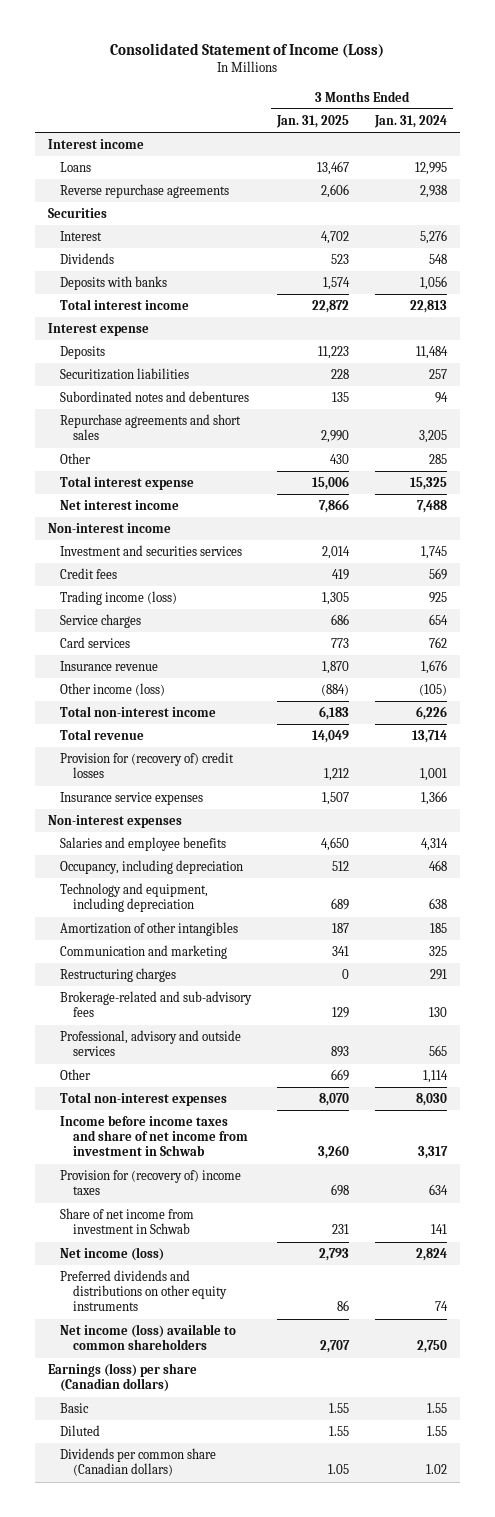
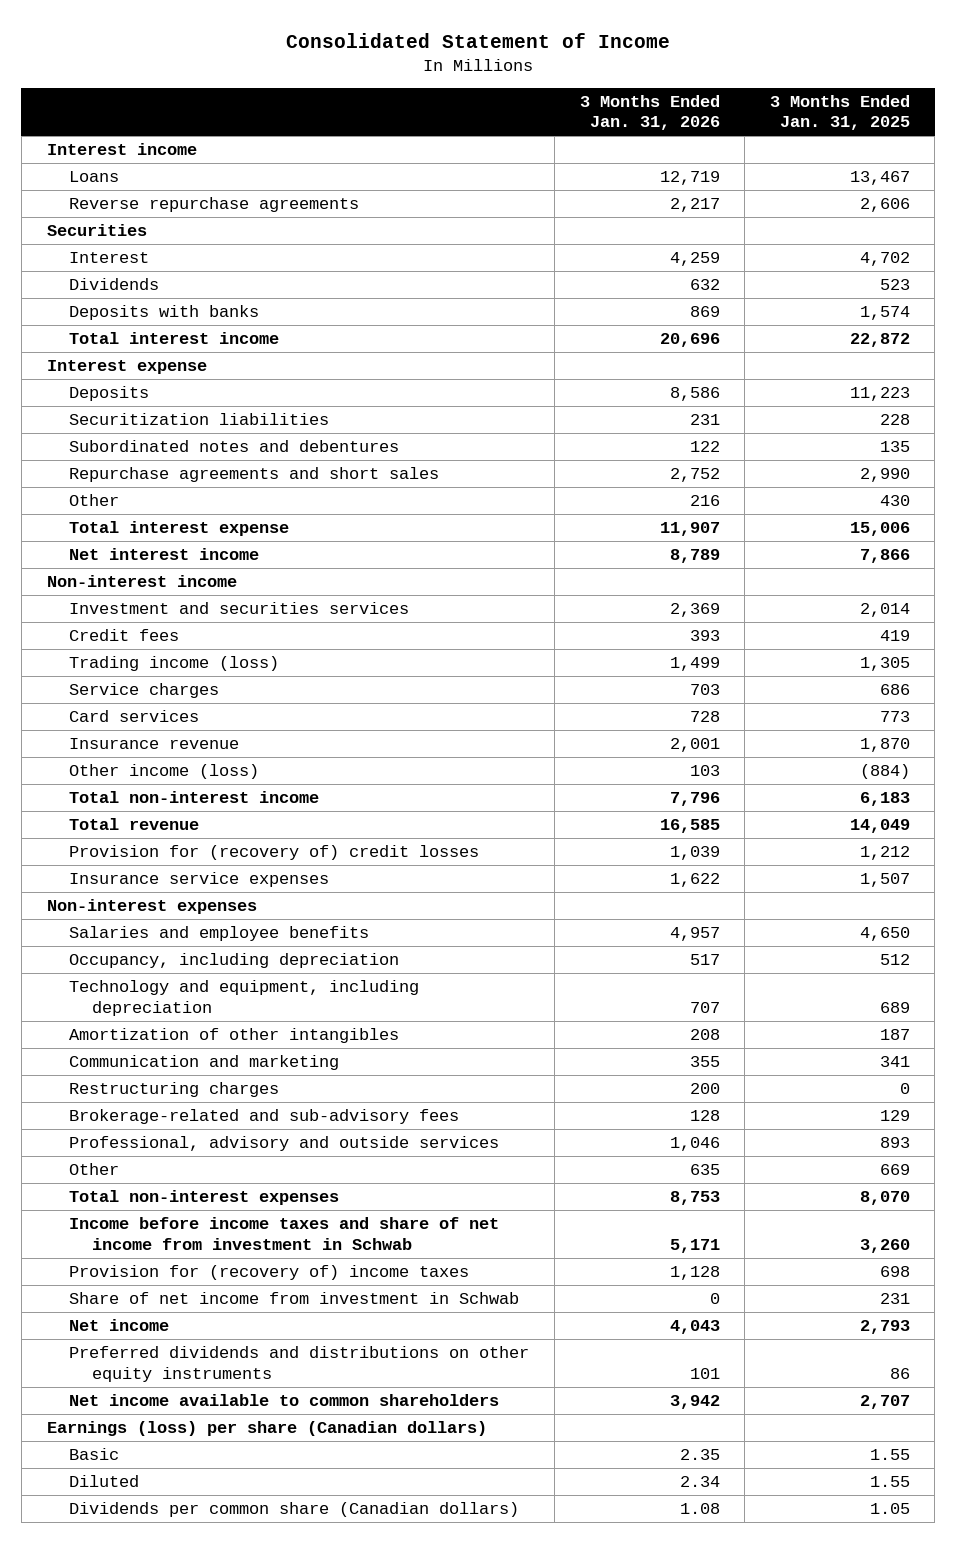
- Consolidated Statement of Income (Loss)
+ Consolidated Statement of Income
- | 3 Months Ended Jan. 31, 2025 | 3 Months Ended Jan. 31, 2024
+ | 3 Months Ended Jan. 31, 2026 | 3 Months Ended Jan. 31, 2025
- Net income (loss) | 2,793 | 2,824
+ Net income | 4,043 | 2,793
- Net income (loss) available to common shareholders | 2,707 | 2,750
+ Net income available to common shareholders | 3,942 | 2,707

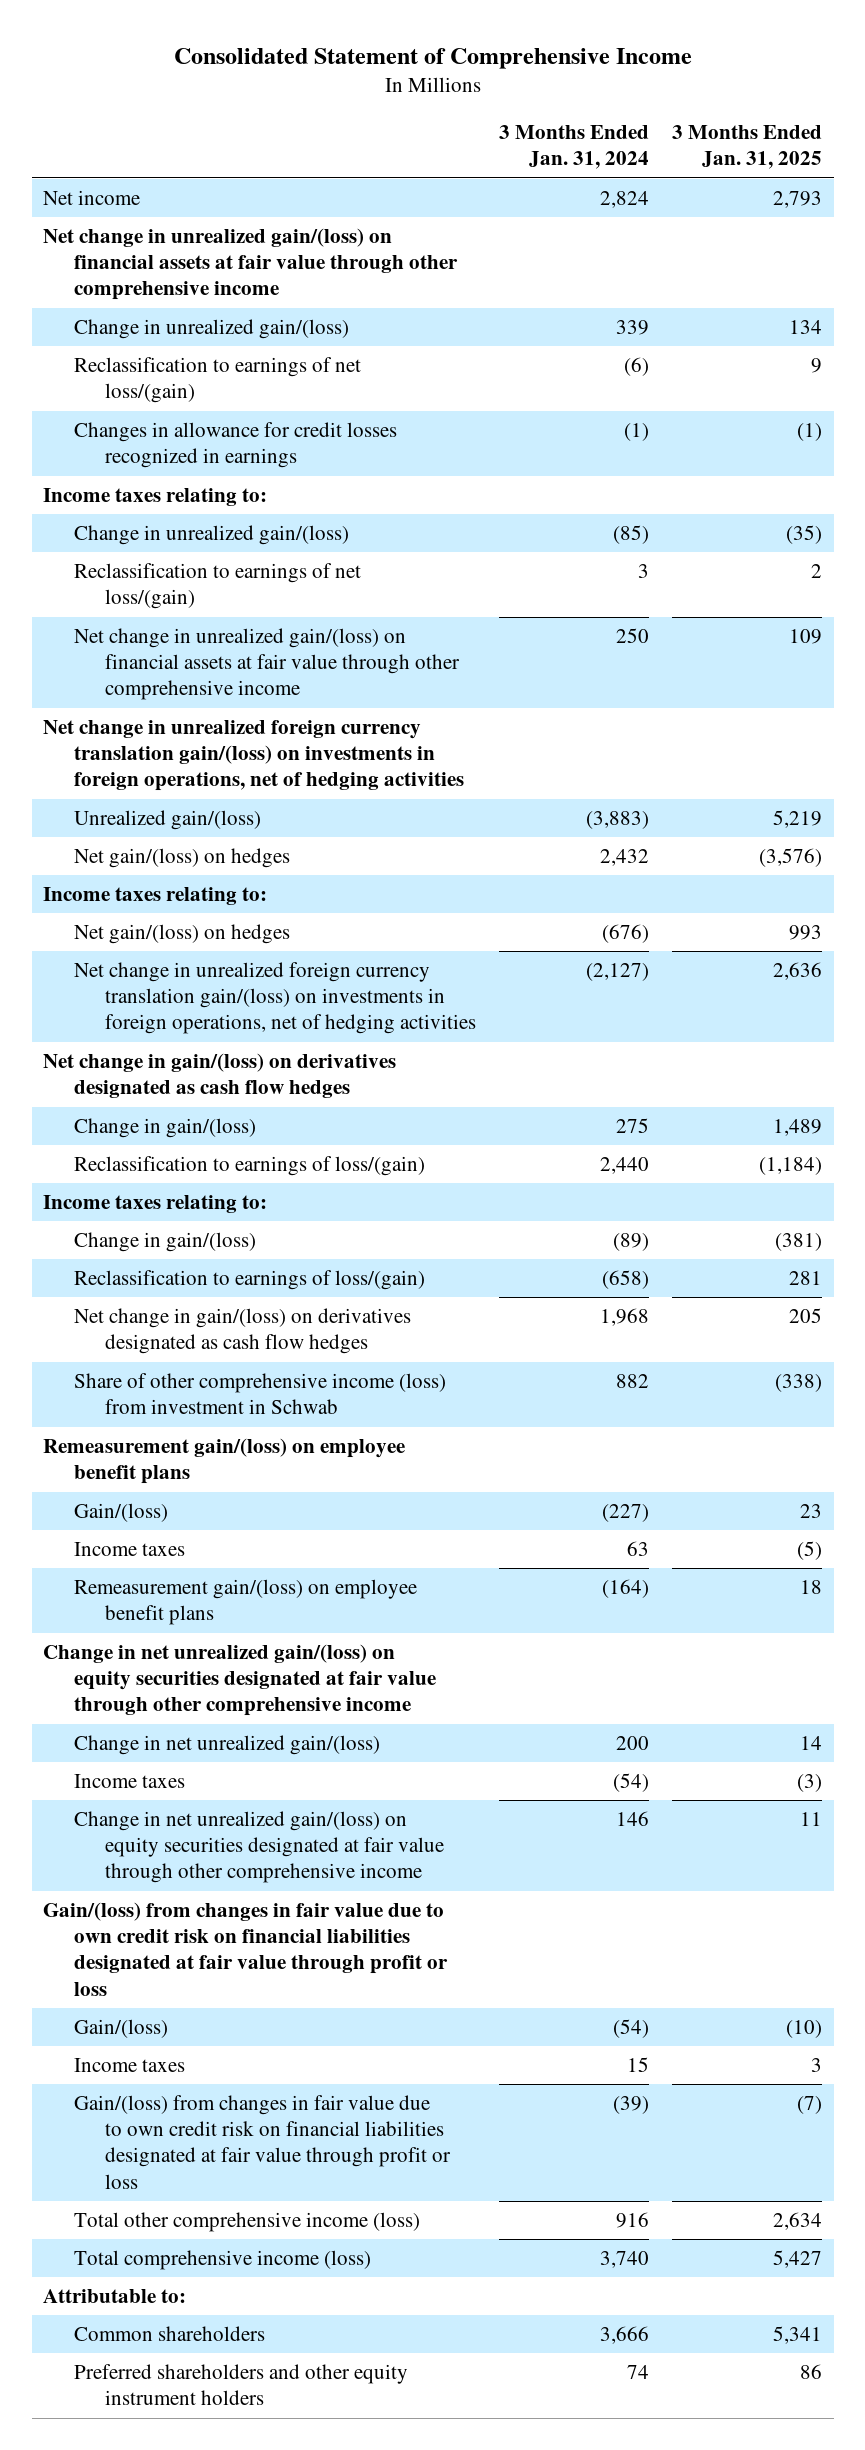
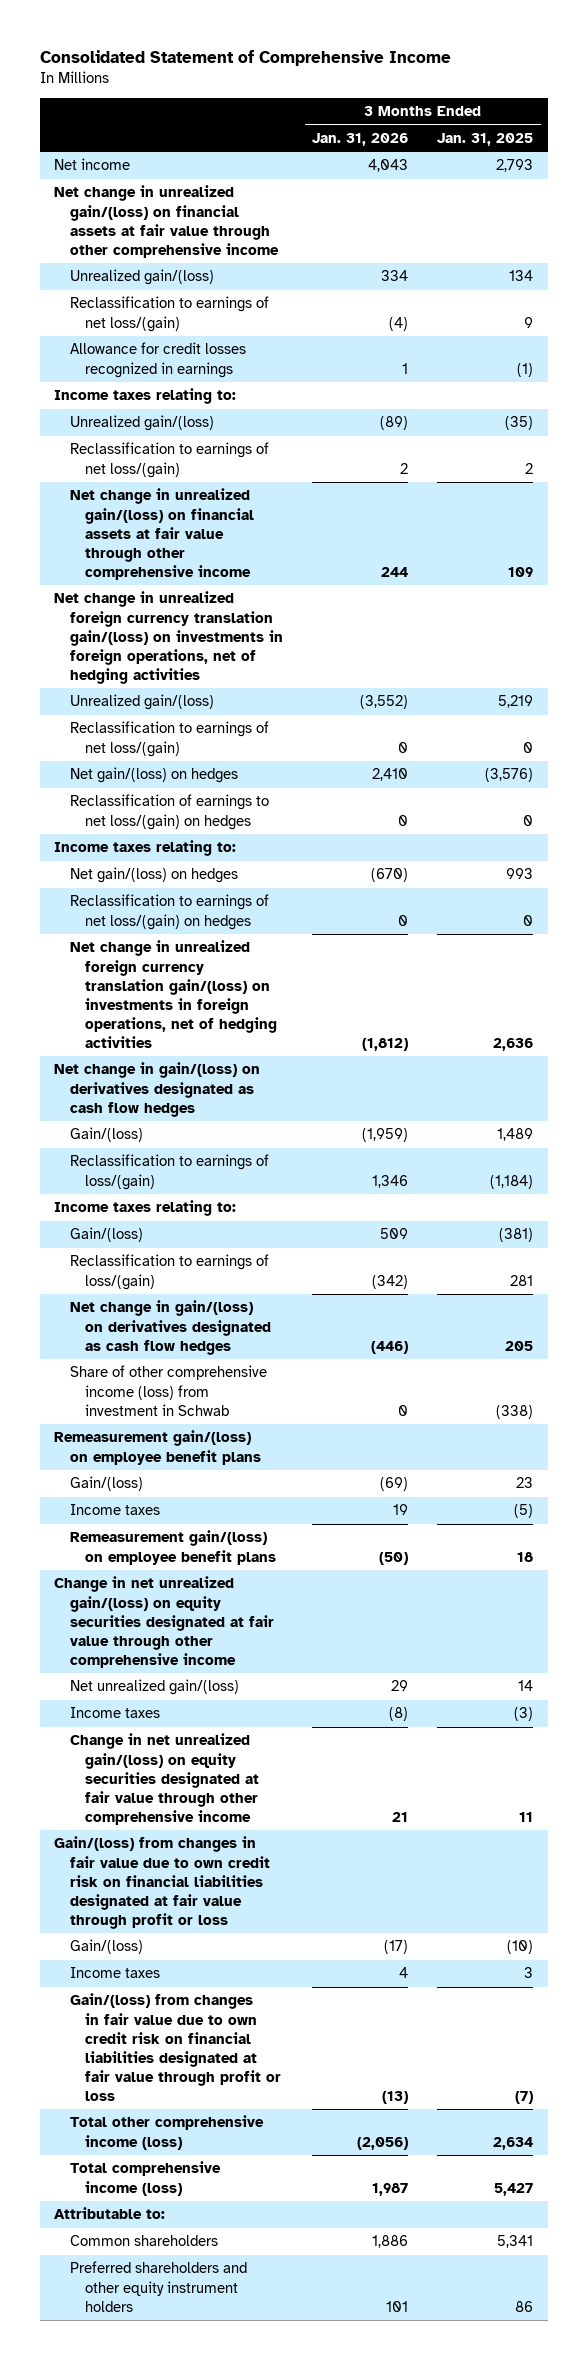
- | 3 Months Ended Jan. 31, 2024 | 3 Months Ended Jan. 31, 2025
+ | 3 Months Ended Jan. 31, 2026 | 3 Months Ended Jan. 31, 2025
- Change in unrealized gain/(loss) | 339 | 134
+ Unrealized gain/(loss) | 334 | 134
- Changes in allowance for credit losses recognized in earnings | (1) | (1)
+ Allowance for credit losses recognized in earnings | 1 | (1)
- Change in unrealized gain/(loss) | (85) | (35)
+ Unrealized gain/(loss) | (89) | (35)
+ Reclassification to earnings of net loss/(gain) | 0 | 0
+ Reclassification of earnings to net loss/(gain) on hedges | 0 | 0
+ Reclassification to earnings of net loss/(gain) on hedges | 0 | 0
- Change in gain/(loss) | 275 | 1,489
+ Gain/(loss) | (1,959) | 1,489
- Change in gain/(loss) | (89) | (381)
+ Gain/(loss) | 509 | (381)
- Change in net unrealized gain/(loss) | 200 | 14
+ Net unrealized gain/(loss) | 29 | 14

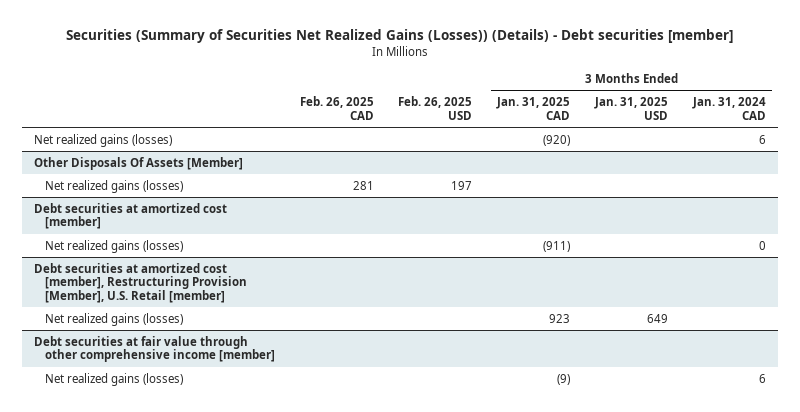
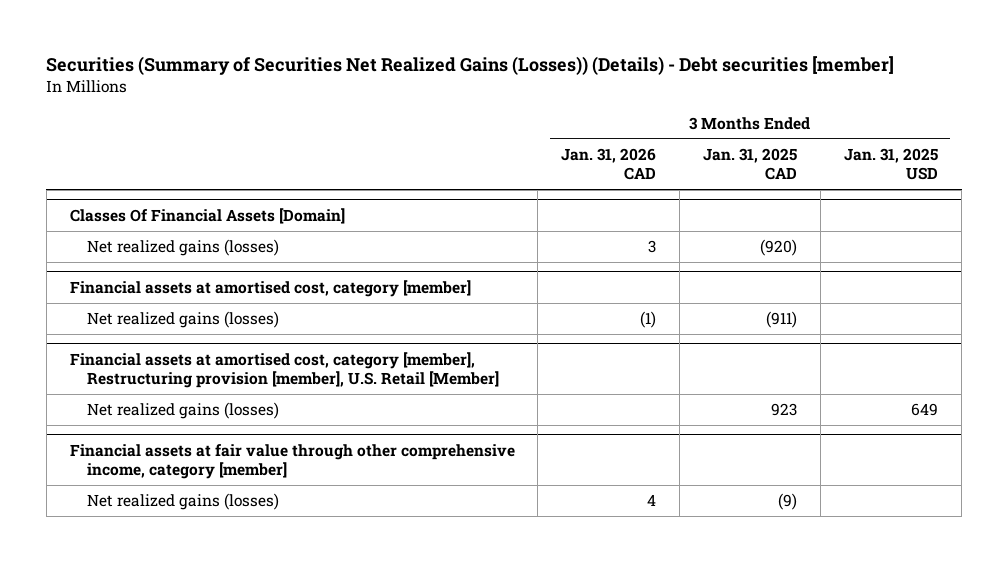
- | Feb. 26, 2025 CAD | Feb. 26, 2025 USD | 3 Months Ended Jan. 31, 2025 CAD | 3 Months Ended Jan. 31, 2025 USD | 3 Months Ended Jan. 31, 2024 CAD
+ | 3 Months Ended Jan. 31, 2026 CAD | 3 Months Ended Jan. 31, 2025 CAD | 3 Months Ended Jan. 31, 2025 USD
+ Classes Of Financial Assets [Domain]
- Other Disposals Of Assets [Member]
- Net realized gains (losses) | 281 | 197 | | |
- Debt securities at amortized cost [member]
+ Financial assets at amortised cost, category [member]
- Debt securities at amortized cost [member], Restructuring Provision [Member], U.S. Retail [member]
+ Financial assets at amortised cost, category [member], Restructuring provision [member], U.S. Retail [Member]
- Debt securities at fair value through other comprehensive income [member]
+ Financial assets at fair value through other comprehensive income, category [member]

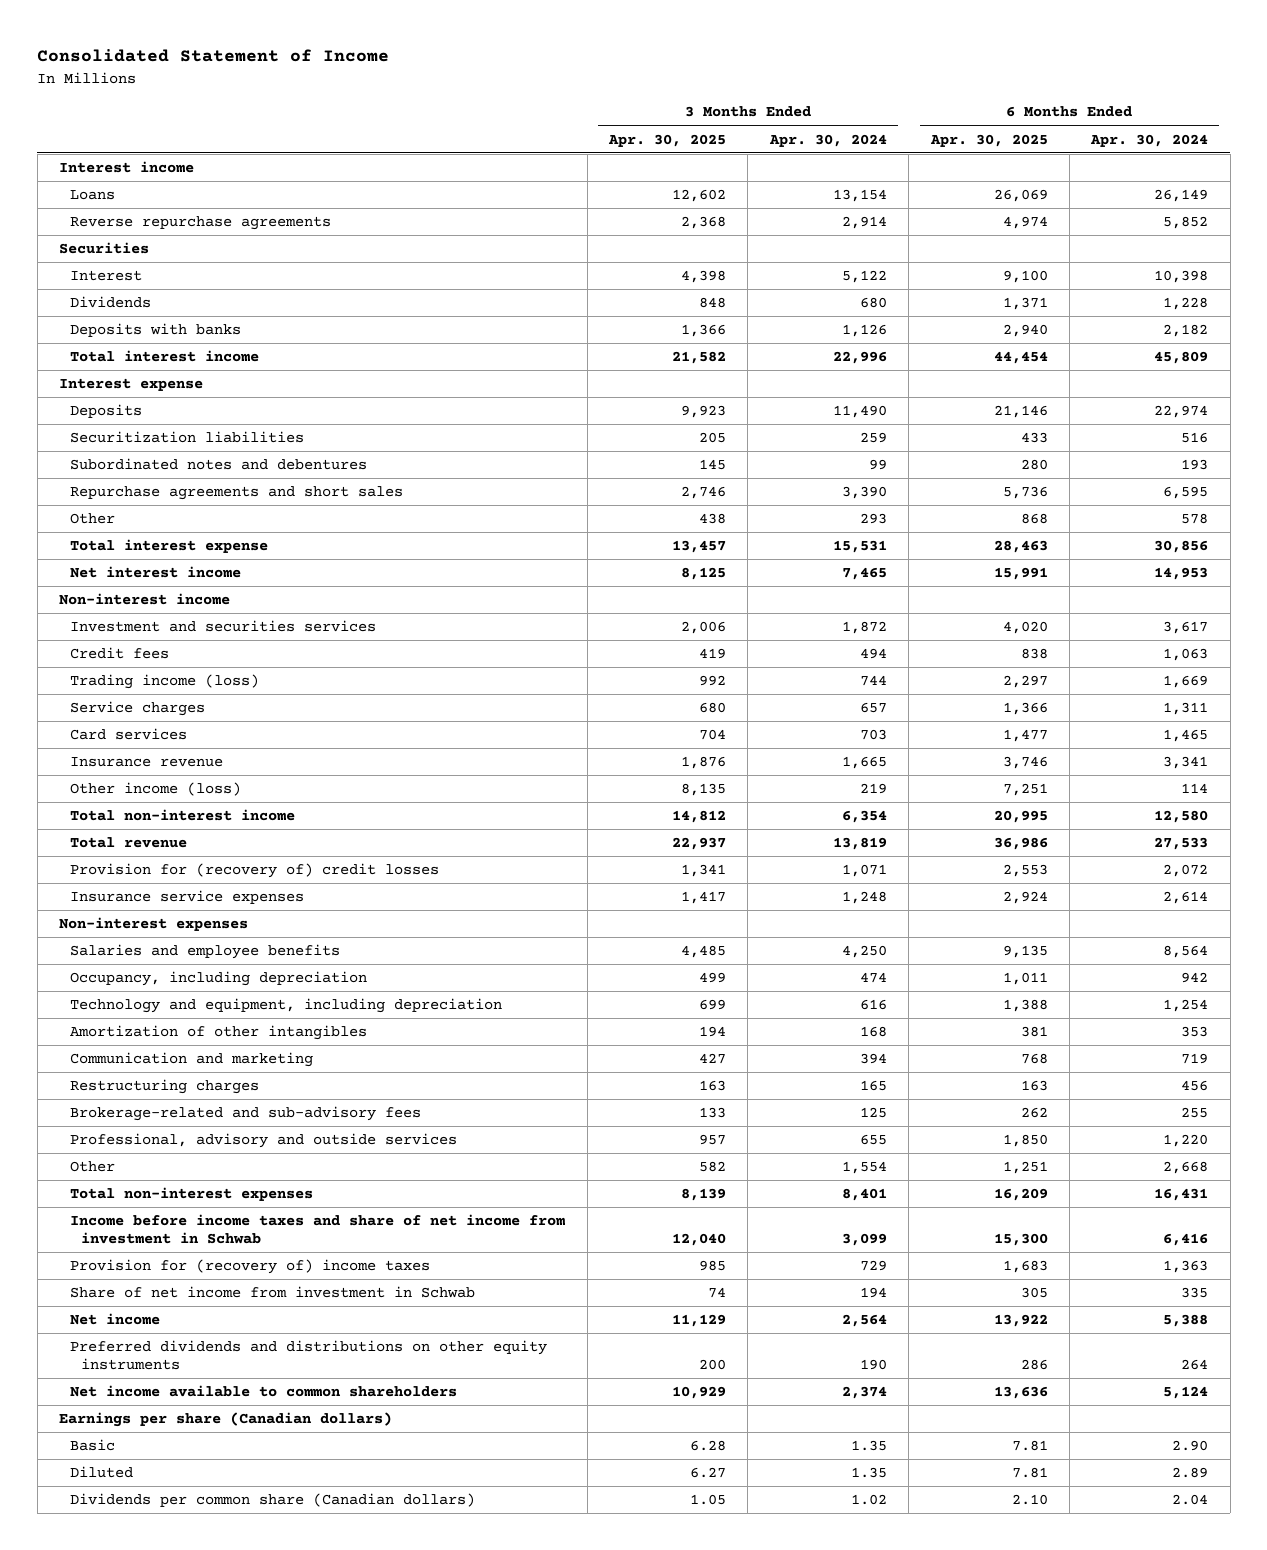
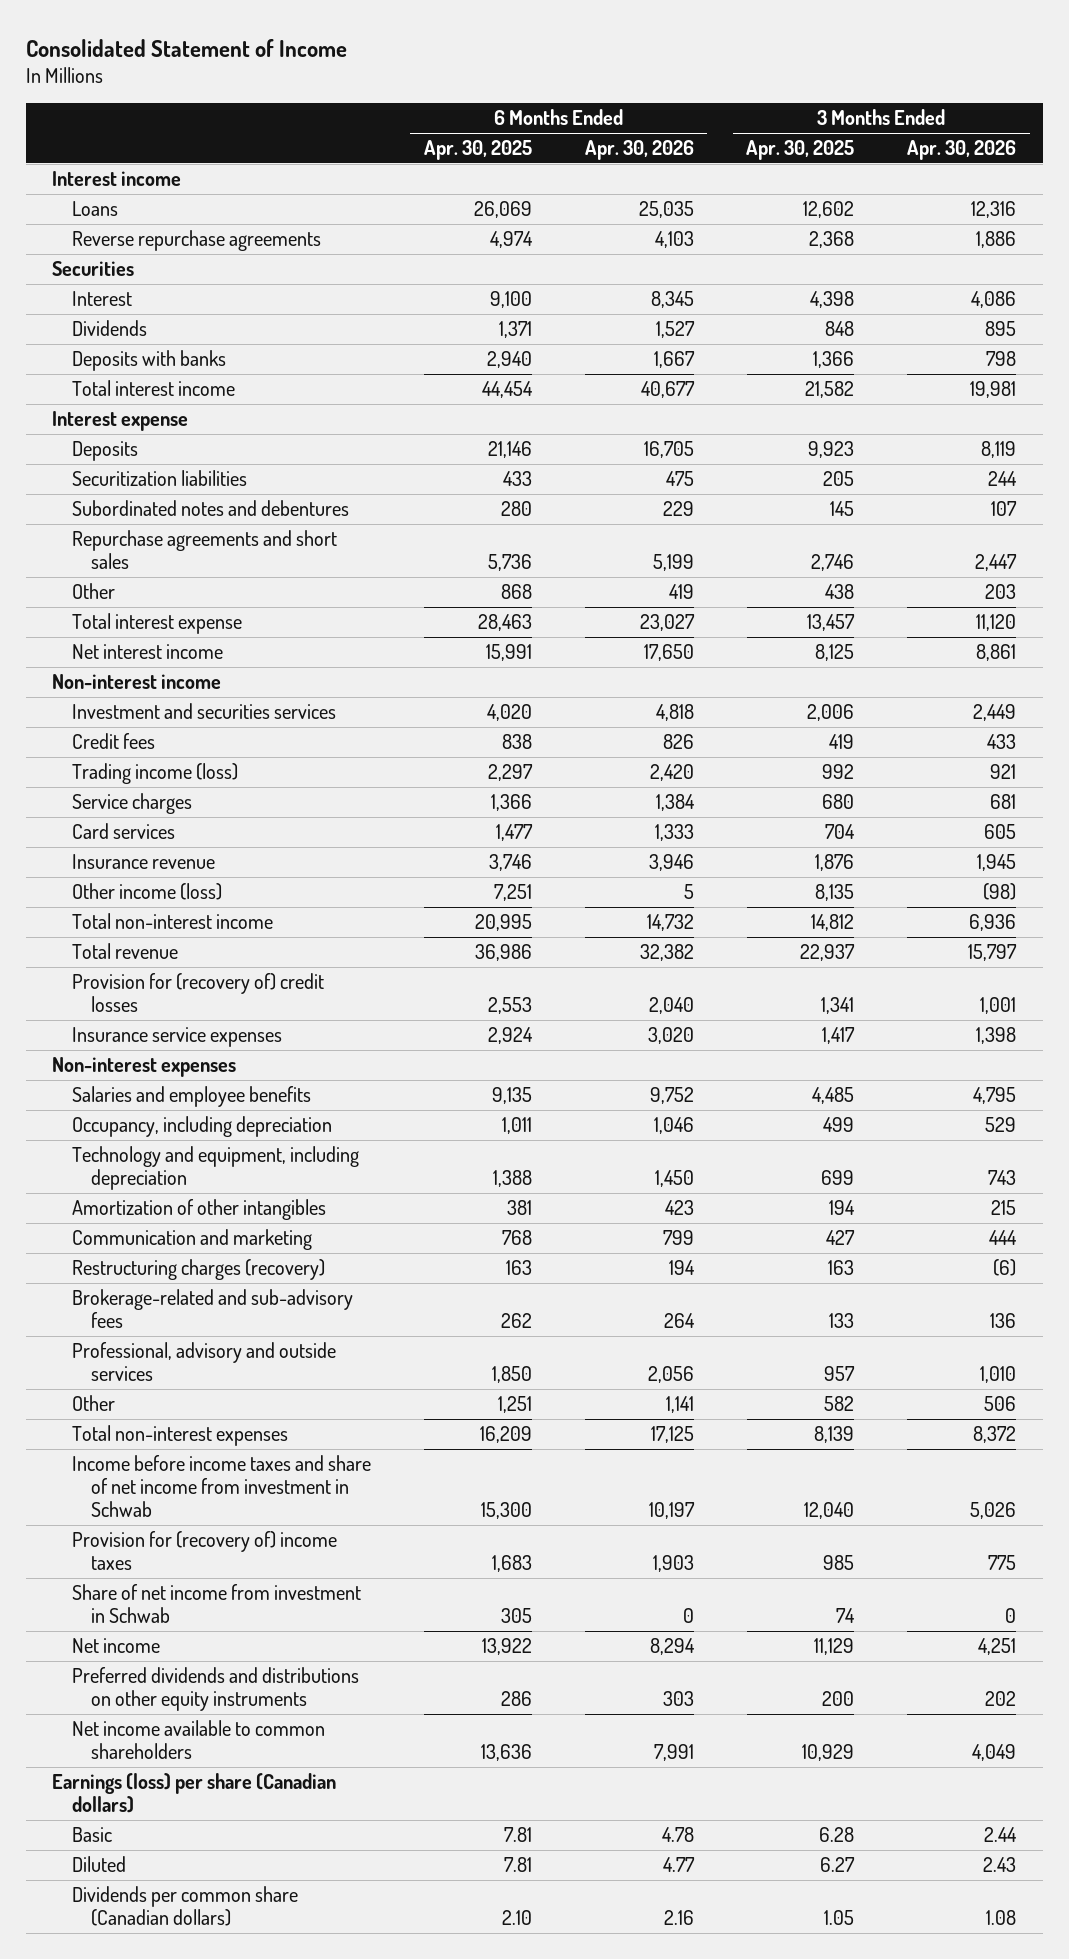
- | 3 Months Ended Apr. 30, 2025 | 3 Months Ended Apr. 30, 2024 | 6 Months Ended Apr. 30, 2025 | 6 Months Ended Apr. 30, 2024
+ | 6 Months Ended Apr. 30, 2025 | 6 Months Ended Apr. 30, 2026 | 3 Months Ended Apr. 30, 2025 | 3 Months Ended Apr. 30, 2026
- Restructuring charges | 163 | 165 | 163 | 456
+ Restructuring charges (recovery) | 163 | 194 | 163 | (6)
- Earnings per share (Canadian dollars)
+ Earnings (loss) per share (Canadian dollars)

